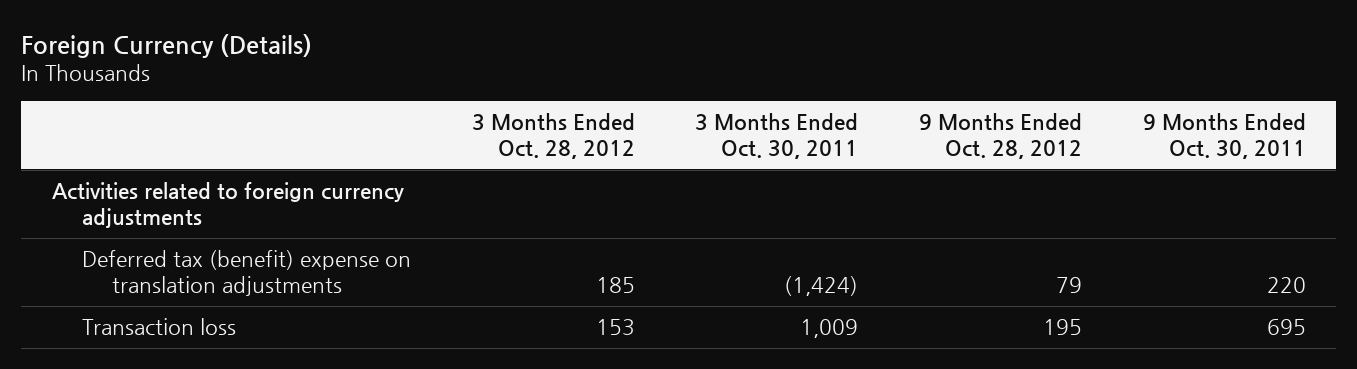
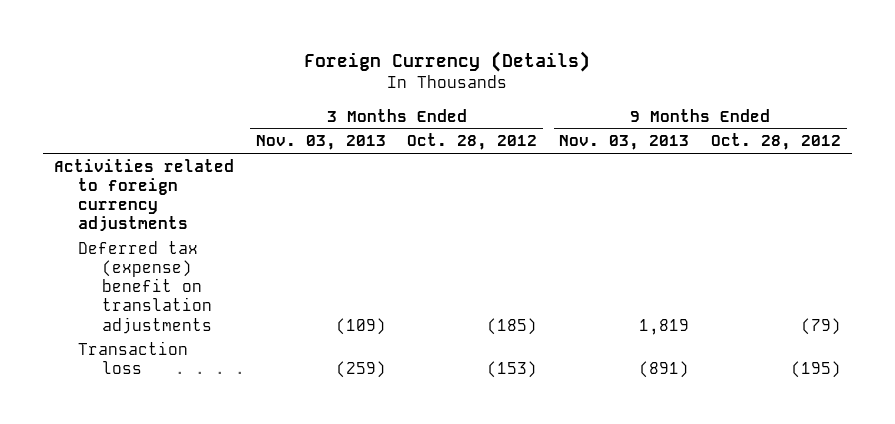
- | 3 Months Ended Oct. 28, 2012 | 3 Months Ended Oct. 30, 2011 | 9 Months Ended Oct. 28, 2012 | 9 Months Ended Oct. 30, 2011
+ | 3 Months Ended Nov. 03, 2013 | 3 Months Ended Oct. 28, 2012 | 9 Months Ended Nov. 03, 2013 | 9 Months Ended Oct. 28, 2012
- Deferred tax (benefit) expense on translation adjustments | 185 | (1,424) | 79 | 220
- Transaction loss | 153 | 1,009 | 195 | 695
+ Deferred tax (expense) benefit on translation adjustments | (109) | (185) | 1,819 | (79)
+ Transaction loss | (259) | (153) | (891) | (195)

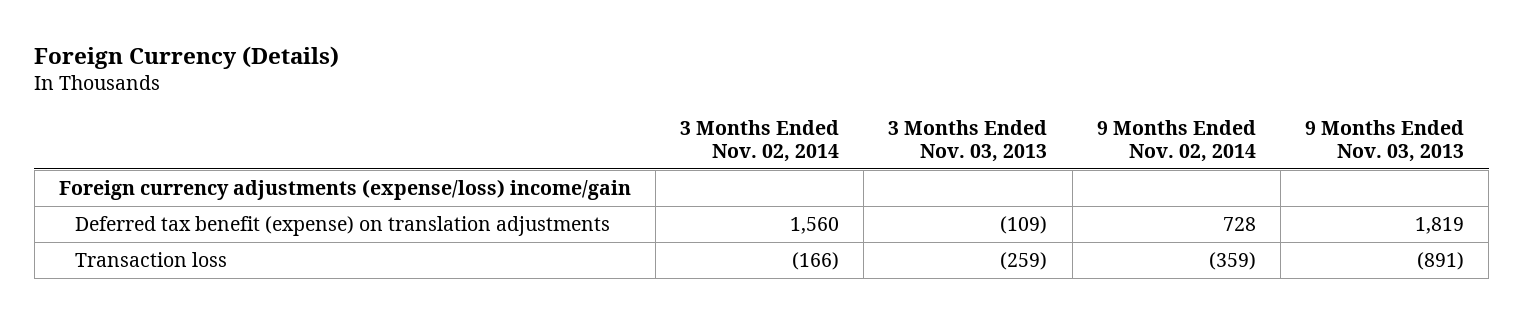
- | 3 Months Ended Nov. 03, 2013 | 3 Months Ended Oct. 28, 2012 | 9 Months Ended Nov. 03, 2013 | 9 Months Ended Oct. 28, 2012
+ | 3 Months Ended Nov. 02, 2014 | 3 Months Ended Nov. 03, 2013 | 9 Months Ended Nov. 02, 2014 | 9 Months Ended Nov. 03, 2013
- Activities related to foreign currency adjustments
- Deferred tax (expense) benefit on translation adjustments | (109) | (185) | 1,819 | (79)
+ Foreign currency adjustments (expense/loss) income/gain
+ Deferred tax benefit (expense) on translation adjustments | 1,560 | (109) | 728 | 1,819

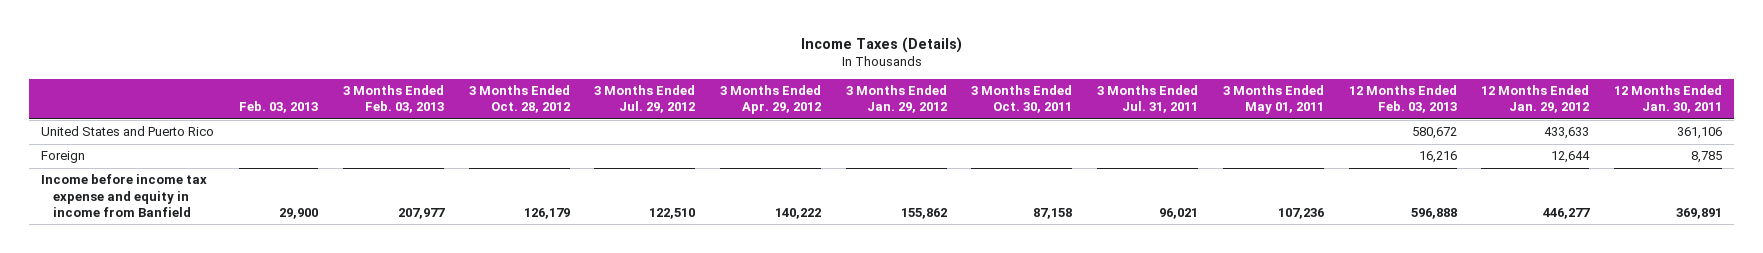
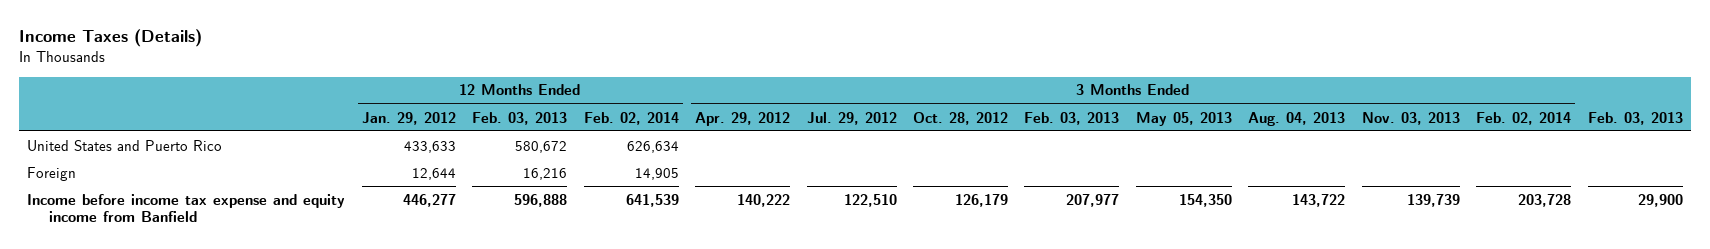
- | Feb. 03, 2013 | 3 Months Ended Feb. 03, 2013 | 3 Months Ended Oct. 28, 2012 | 3 Months Ended Jul. 29, 2012 | 3 Months Ended Apr. 29, 2012 | 3 Months Ended Jan. 29, 2012 | 3 Months Ended Oct. 30, 2011 | 3 Months Ended Jul. 31, 2011 | 3 Months Ended May 01, 2011 | 12 Months Ended Feb. 03, 2013 | 12 Months Ended Jan. 29, 2012 | 12 Months Ended Jan. 30, 2011
+ | 12 Months Ended Jan. 29, 2012 | 12 Months Ended Feb. 03, 2013 | 12 Months Ended Feb. 02, 2014 | 3 Months Ended Apr. 29, 2012 | 3 Months Ended Jul. 29, 2012 | 3 Months Ended Oct. 28, 2012 | 3 Months Ended Feb. 03, 2013 | 3 Months Ended May 05, 2013 | 3 Months Ended Aug. 04, 2013 | 3 Months Ended Nov. 03, 2013 | 3 Months Ended Feb. 02, 2014 | Feb. 03, 2013
- Income before income tax expense and equity in income from Banfield | 29,900 | 207,977 | 126,179 | 122,510 | 140,222 | 155,862 | 87,158 | 96,021 | 107,236 | 596,888 | 446,277 | 369,891
+ Income before income tax expense and equity income from Banfield | 446,277 | 596,888 | 641,539 | 140,222 | 122,510 | 126,179 | 207,977 | 154,350 | 143,722 | 139,739 | 203,728 | 29,900

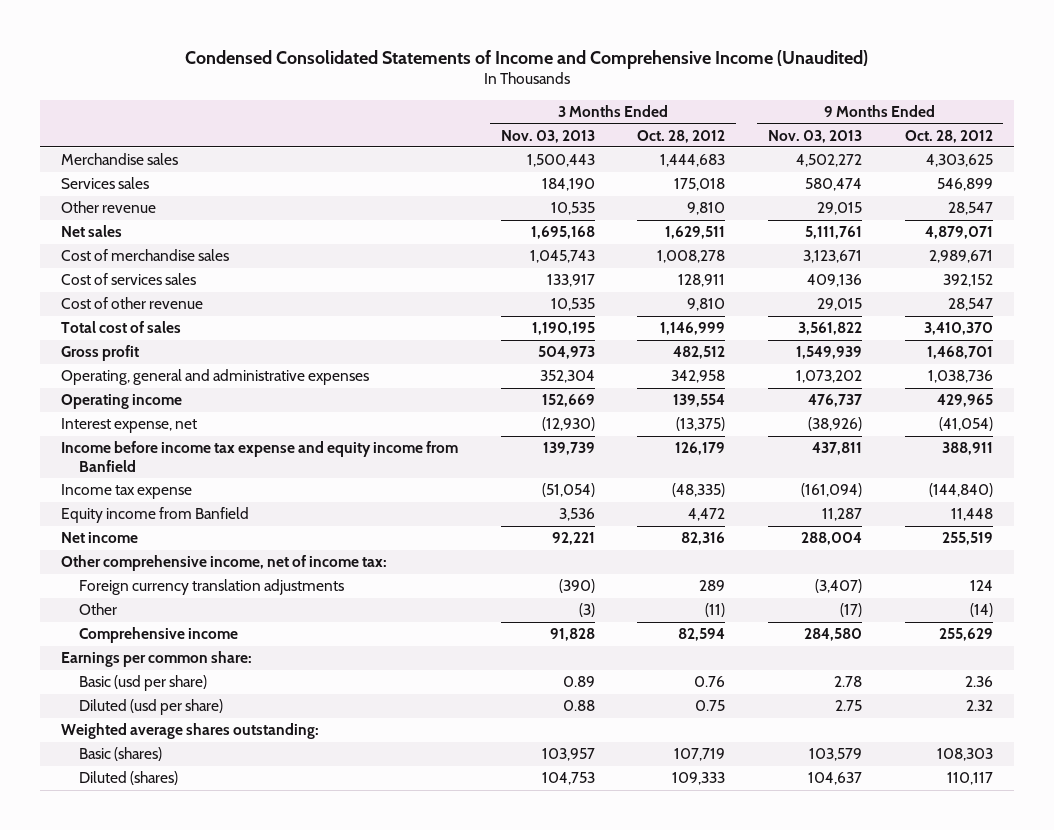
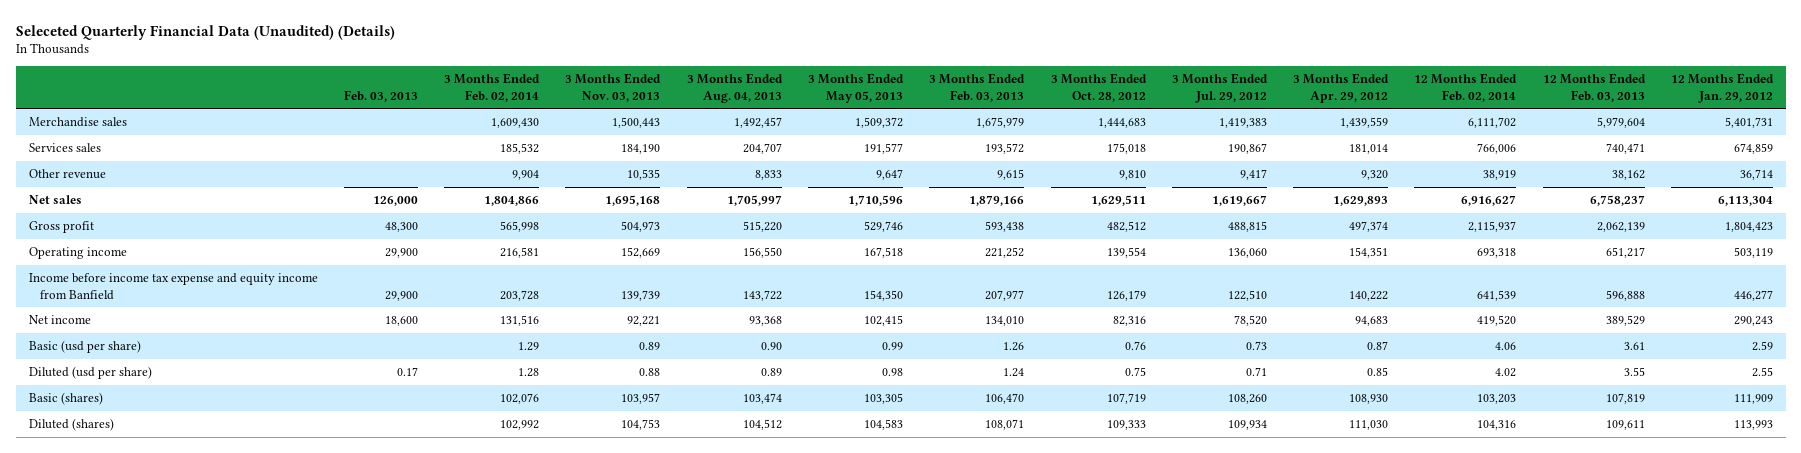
- Condensed Consolidated Statements of Income and Comprehensive Income (Unaudited)
+ Seleceted Quarterly Financial Data (Unaudited) (Details)
- | 3 Months Ended Nov. 03, 2013 | 3 Months Ended Oct. 28, 2012 | 9 Months Ended Nov. 03, 2013 | 9 Months Ended Oct. 28, 2012
+ | Feb. 03, 2013 | 3 Months Ended Feb. 02, 2014 | 3 Months Ended Nov. 03, 2013 | 3 Months Ended Aug. 04, 2013 | 3 Months Ended May 05, 2013 | 3 Months Ended Feb. 03, 2013 | 3 Months Ended Oct. 28, 2012 | 3 Months Ended Jul. 29, 2012 | 3 Months Ended Apr. 29, 2012 | 12 Months Ended Feb. 02, 2014 | 12 Months Ended Feb. 03, 2013 | 12 Months Ended Jan. 29, 2012
- Cost of merchandise sales | 1,045,743 | 1,008,278 | 3,123,671 | 2,989,671
- Cost of services sales | 133,917 | 128,911 | 409,136 | 392,152
- Cost of other revenue | 10,535 | 9,810 | 29,015 | 28,547
- Total cost of sales | 1,190,195 | 1,146,999 | 3,561,822 | 3,410,370
- Operating, general and administrative expenses | 352,304 | 342,958 | 1,073,202 | 1,038,736
- Interest expense, net | (12,930) | (13,375) | (38,926) | (41,054)
- Income tax expense | (51,054) | (48,335) | (161,094) | (144,840)
- Equity income from Banfield | 3,536 | 4,472 | 11,287 | 11,448
- Other comprehensive income, net of income tax:
- Foreign currency translation adjustments | (390) | 289 | (3,407) | 124
- Other | (3) | (11) | (17) | (14)
- Comprehensive income | 91,828 | 82,594 | 284,580 | 255,629
- Earnings per common share:
- Weighted average shares outstanding:

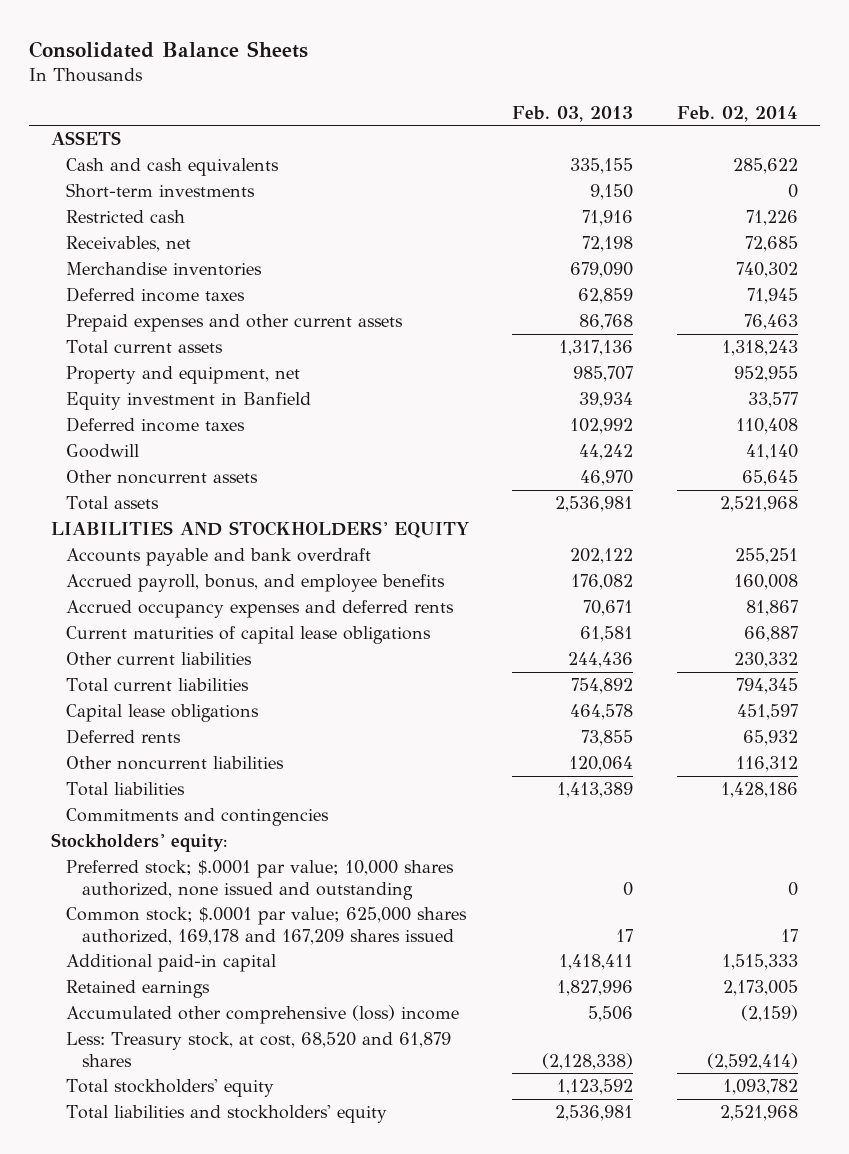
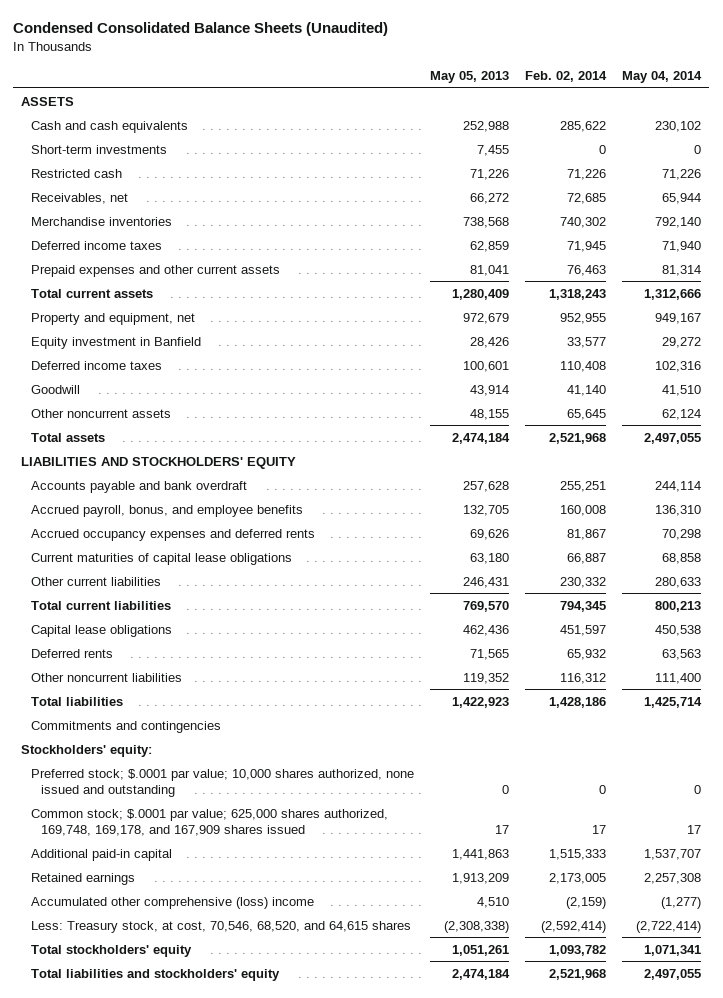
- Consolidated Balance Sheets
+ Condensed Consolidated Balance Sheets (Unaudited)
- | Feb. 03, 2013 | Feb. 02, 2014
+ | May 05, 2013 | Feb. 02, 2014 | May 04, 2014
- Common stock; $.0001 par value; 625,000 shares authorized, 169,178 and 167,209 shares issued | 17 | 17
+ Common stock; $.0001 par value; 625,000 shares authorized, 169,748, 169,178, and 167,909 shares issued | 17 | 17 | 17
- Less: Treasury stock, at cost, 68,520 and 61,879 shares | (2,128,338) | (2,592,414)
+ Less: Treasury stock, at cost, 70,546, 68,520, and 64,615 shares | (2,308,338) | (2,592,414) | (2,722,414)

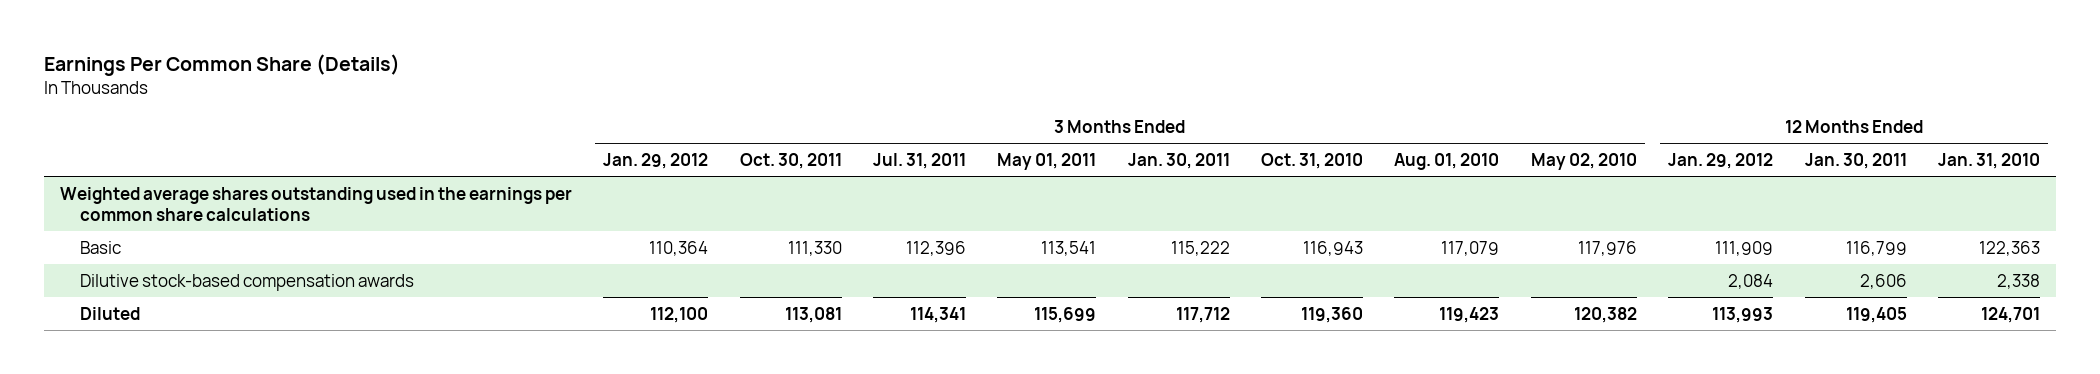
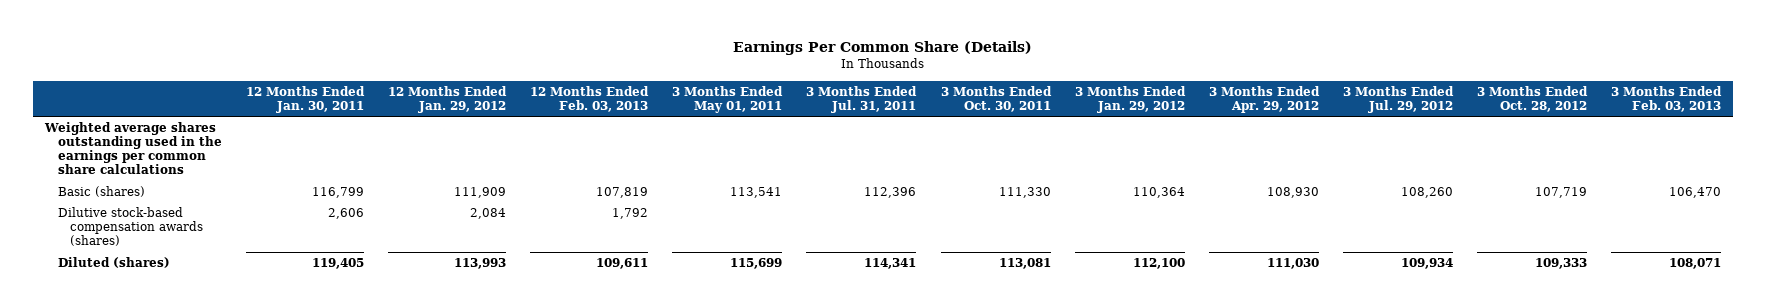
- | 3 Months Ended Jan. 29, 2012 | 3 Months Ended Oct. 30, 2011 | 3 Months Ended Jul. 31, 2011 | 3 Months Ended May 01, 2011 | 3 Months Ended Jan. 30, 2011 | 3 Months Ended Oct. 31, 2010 | 3 Months Ended Aug. 01, 2010 | 3 Months Ended May 02, 2010 | 12 Months Ended Jan. 29, 2012 | 12 Months Ended Jan. 30, 2011 | 12 Months Ended Jan. 31, 2010
+ | 12 Months Ended Jan. 30, 2011 | 12 Months Ended Jan. 29, 2012 | 12 Months Ended Feb. 03, 2013 | 3 Months Ended May 01, 2011 | 3 Months Ended Jul. 31, 2011 | 3 Months Ended Oct. 30, 2011 | 3 Months Ended Jan. 29, 2012 | 3 Months Ended Apr. 29, 2012 | 3 Months Ended Jul. 29, 2012 | 3 Months Ended Oct. 28, 2012 | 3 Months Ended Feb. 03, 2013
- Basic | 110,364 | 111,330 | 112,396 | 113,541 | 115,222 | 116,943 | 117,079 | 117,976 | 111,909 | 116,799 | 122,363
- Dilutive stock-based compensation awards | | | | | | | | | 2,084 | 2,606 | 2,338
- Diluted | 112,100 | 113,081 | 114,341 | 115,699 | 117,712 | 119,360 | 119,423 | 120,382 | 113,993 | 119,405 | 124,701
+ Basic (shares) | 116,799 | 111,909 | 107,819 | 113,541 | 112,396 | 111,330 | 110,364 | 108,930 | 108,260 | 107,719 | 106,470
+ Dilutive stock-based compensation awards (shares) | 2,606 | 2,084 | 1,792 | | | | | | | |
+ Diluted (shares) | 119,405 | 113,993 | 109,611 | 115,699 | 114,341 | 113,081 | 112,100 | 111,030 | 109,934 | 109,333 | 108,071

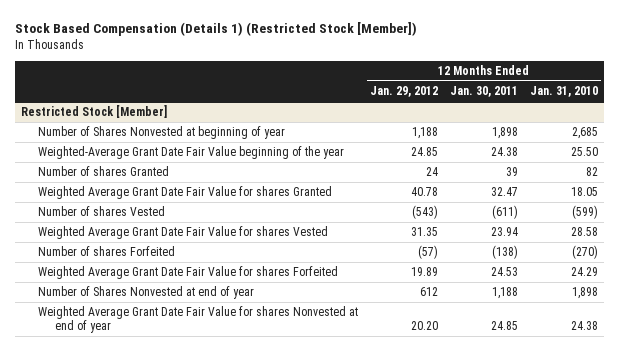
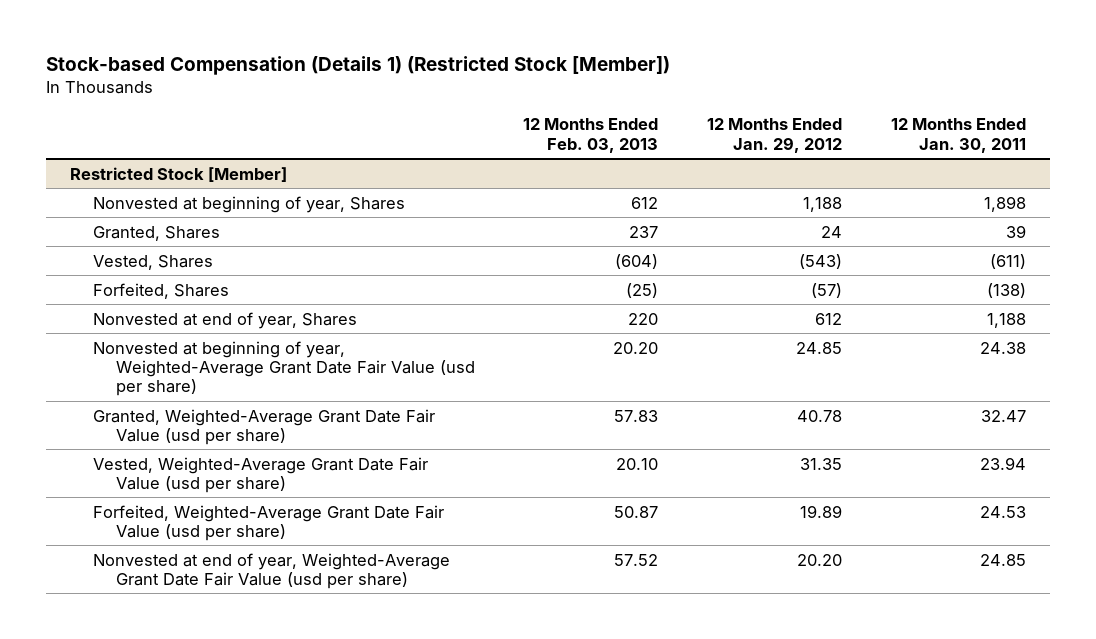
- Stock Based Compensation (Details 1) (Restricted Stock [Member])
+ Stock-based Compensation (Details 1) (Restricted Stock [Member])
- | 12 Months Ended Jan. 29, 2012 | 12 Months Ended Jan. 30, 2011 | 12 Months Ended Jan. 31, 2010
+ | 12 Months Ended Feb. 03, 2013 | 12 Months Ended Jan. 29, 2012 | 12 Months Ended Jan. 30, 2011
@ Restricted Stock [Member]
- Number of Shares Nonvested at beginning of year | 1,188 | 1,898 | 2,685
- Weighted-Average Grant Date Fair Value beginning of the year | 24.85 | 24.38 | 25.50
- Number of shares Granted | 24 | 39 | 82
- Weighted Average Grant Date Fair Value for shares Granted | 40.78 | 32.47 | 18.05
- Number of shares Vested | (543) | (611) | (599)
- Weighted Average Grant Date Fair Value for shares Vested | 31.35 | 23.94 | 28.58
- Number of shares Forfeited | (57) | (138) | (270)
- Weighted Average Grant Date Fair Value for shares Forfeited | 19.89 | 24.53 | 24.29
- Number of Shares Nonvested at end of year | 612 | 1,188 | 1,898
- Weighted Average Grant Date Fair Value for shares Nonvested at end of year | 20.20 | 24.85 | 24.38
+ Nonvested at beginning of year, Shares | 612 | 1,188 | 1,898
+ Granted, Shares | 237 | 24 | 39
+ Vested, Shares | (604) | (543) | (611)
+ Forfeited, Shares | (25) | (57) | (138)
+ Nonvested at end of year, Shares | 220 | 612 | 1,188
+ Nonvested at beginning of year, Weighted-Average Grant Date Fair Value (usd per share) | 20.20 | 24.85 | 24.38
+ Granted, Weighted-Average Grant Date Fair Value (usd per share) | 57.83 | 40.78 | 32.47
+ Vested, Weighted-Average Grant Date Fair Value (usd per share) | 20.10 | 31.35 | 23.94
+ Forfeited, Weighted-Average Grant Date Fair Value (usd per share) | 50.87 | 19.89 | 24.53
+ Nonvested at end of year, Weighted-Average Grant Date Fair Value (usd per share) | 57.52 | 20.20 | 24.85

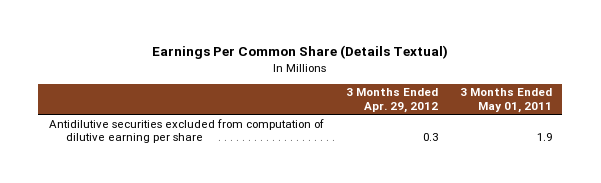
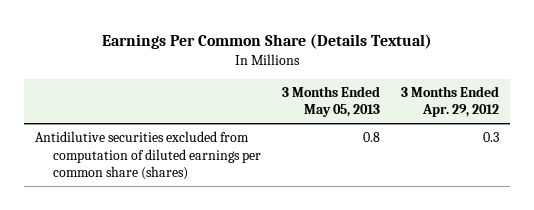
- | 3 Months Ended Apr. 29, 2012 | 3 Months Ended May 01, 2011
+ | 3 Months Ended May 05, 2013 | 3 Months Ended Apr. 29, 2012
- Antidilutive securities excluded from computation of dilutive earning per share | 0.3 | 1.9
+ Antidilutive securities excluded from computation of diluted earnings per common share (shares) | 0.8 | 0.3

